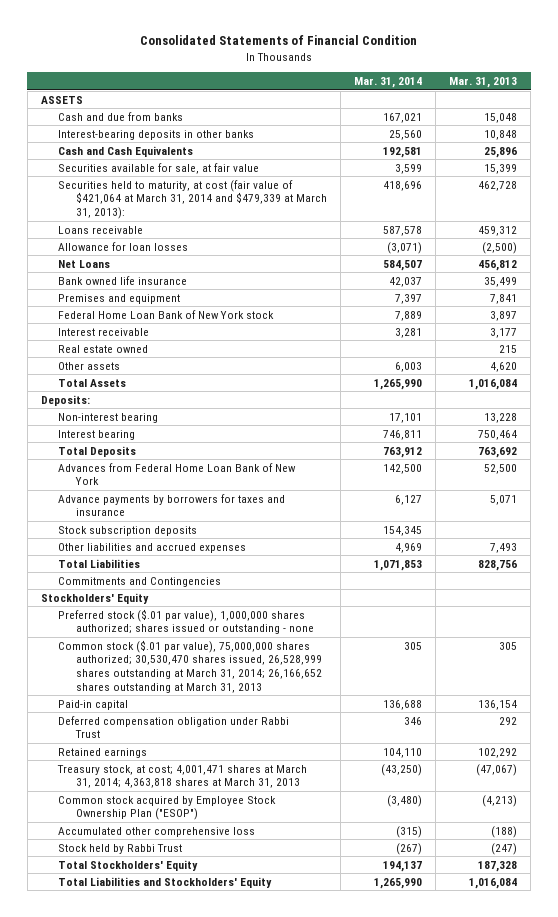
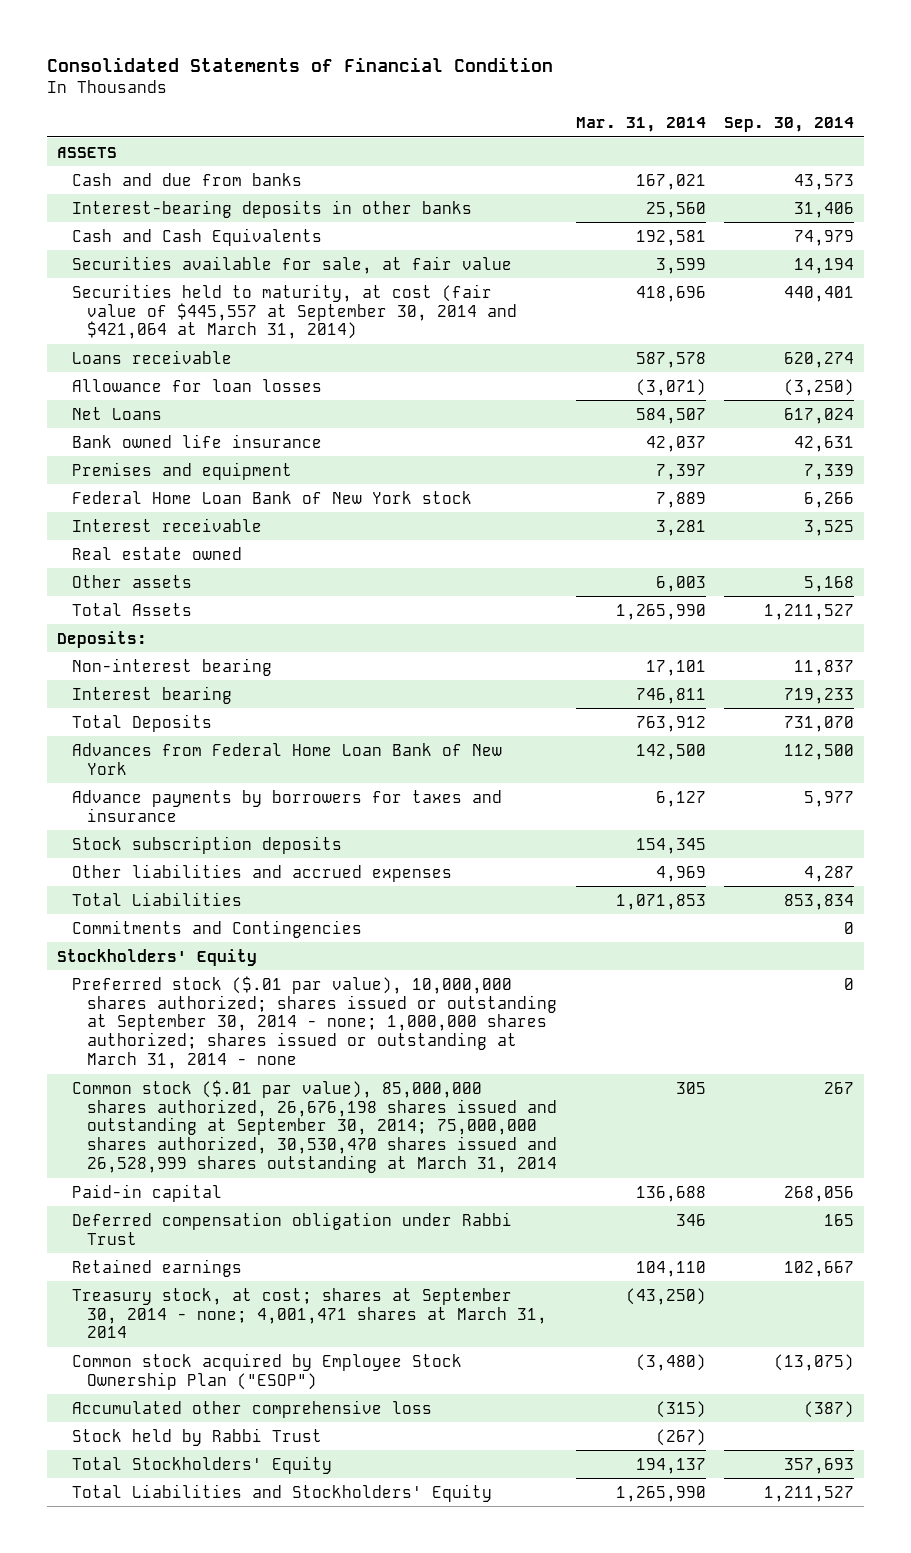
- | Mar. 31, 2014 | Mar. 31, 2013
+ | Mar. 31, 2014 | Sep. 30, 2014
- Securities held to maturity, at cost (fair value of $421,064 at March 31, 2014 and $479,339 at March 31, 2013): | 418,696 | 462,728
+ Securities held to maturity, at cost (fair value of $445,557 at September 30, 2014 and $421,064 at March 31, 2014) | 418,696 | 440,401
- Preferred stock ($.01 par value), 1,000,000 shares authorized; shares issued or outstanding - none
- Common stock ($.01 par value), 75,000,000 shares authorized; 30,530,470 shares issued, 26,528,999 shares outstanding at March 31, 2014; 26,166,652 shares outstanding at March 31, 2013 | 305 | 305
+ Preferred stock ($.01 par value), 10,000,000 shares authorized; shares issued or outstanding at September 30, 2014 - none; 1,000,000 shares authorized; shares issued or outstanding at March 31, 2014 - none | | 0
+ Common stock ($.01 par value), 85,000,000 shares authorized, 26,676,198 shares issued and outstanding at September 30, 2014; 75,000,000 shares authorized, 30,530,470 shares issued and 26,528,999 shares outstanding at March 31, 2014 | 305 | 267
- Treasury stock, at cost; 4,001,471 shares at March 31, 2014; 4,363,818 shares at March 31, 2013 | (43,250) | (47,067)
+ Treasury stock, at cost; shares at September 30, 2014 - none; 4,001,471 shares at March 31, 2014 | (43,250) |

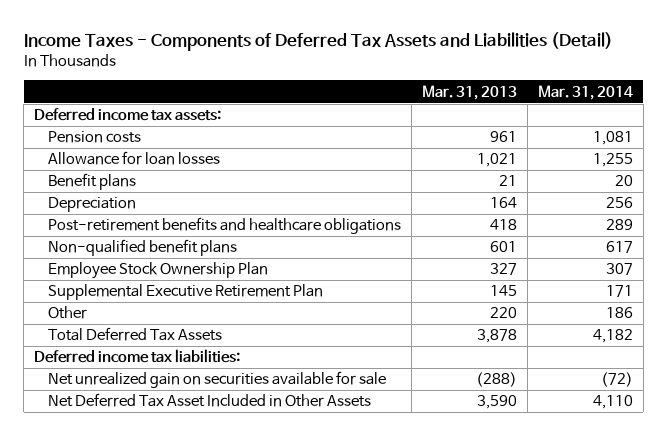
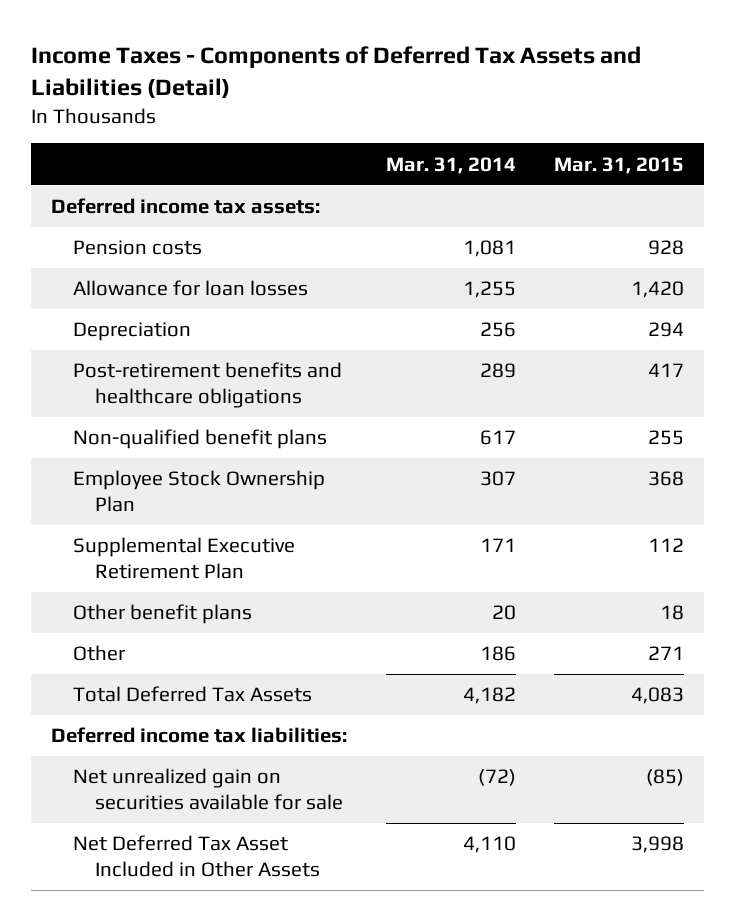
- | Mar. 31, 2013 | Mar. 31, 2014
+ | Mar. 31, 2014 | Mar. 31, 2015
- Benefit plans | 21 | 20
+ Other benefit plans | 20 | 18

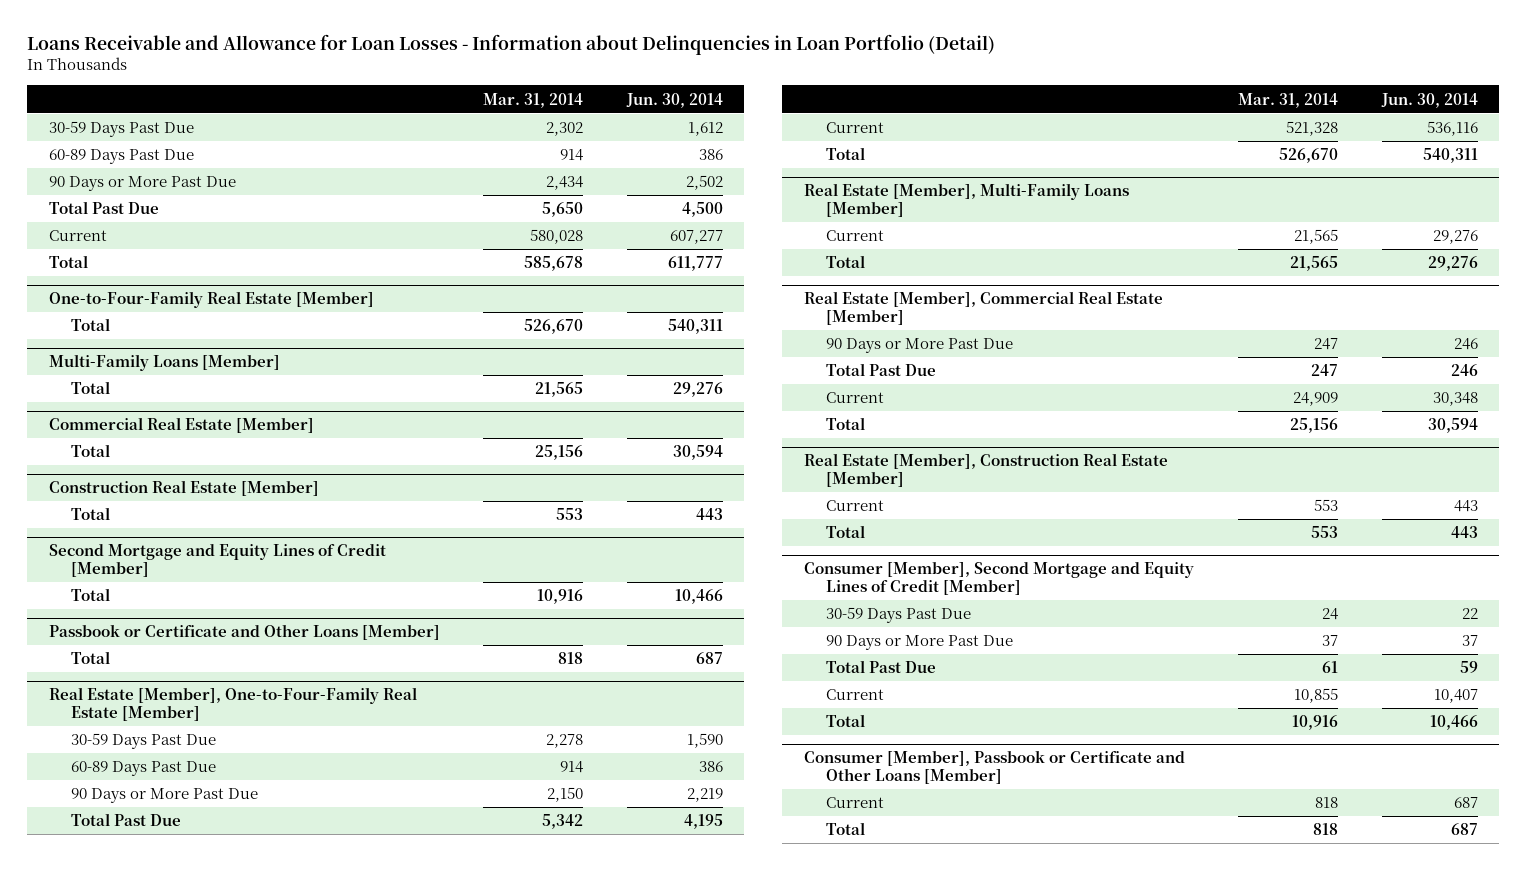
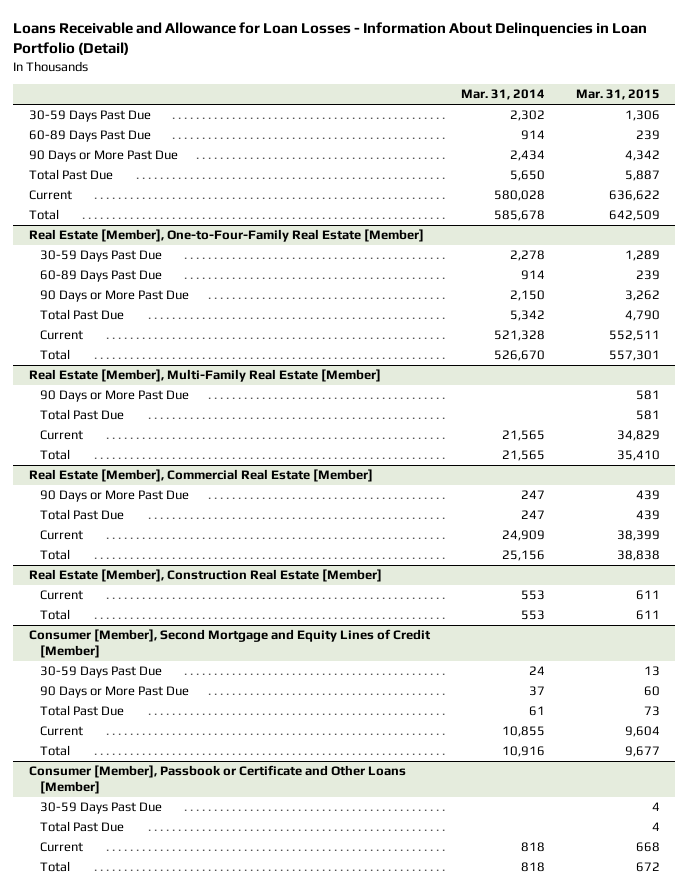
- Loans Receivable and Allowance for Loan Losses - Information about Delinquencies in Loan Portfolio (Detail)
+ Loans Receivable and Allowance for Loan Losses - Information About Delinquencies in Loan Portfolio (Detail)
- | Mar. 31, 2014 | Jun. 30, 2014
+ | Mar. 31, 2014 | Mar. 31, 2015
- One-to-Four-Family Real Estate [Member]
- Total | 526,670 | 540,311
- Multi-Family Loans [Member]
- Total | 21,565 | 29,276
- Commercial Real Estate [Member]
- Total | 25,156 | 30,594
- Construction Real Estate [Member]
- Total | 553 | 443
- Second Mortgage and Equity Lines of Credit [Member]
- Total | 10,916 | 10,466
- Passbook or Certificate and Other Loans [Member]
- Total | 818 | 687
- Real Estate [Member], Multi-Family Loans [Member]
+ Real Estate [Member], Multi-Family Real Estate [Member]
+ 90 Days or More Past Due | | 581
+ Total Past Due | | 581
@ Consumer [Member], Passbook or Certificate and Other Loans [Member]
+ 30-59 Days Past Due | | 4
+ Total Past Due | | 4

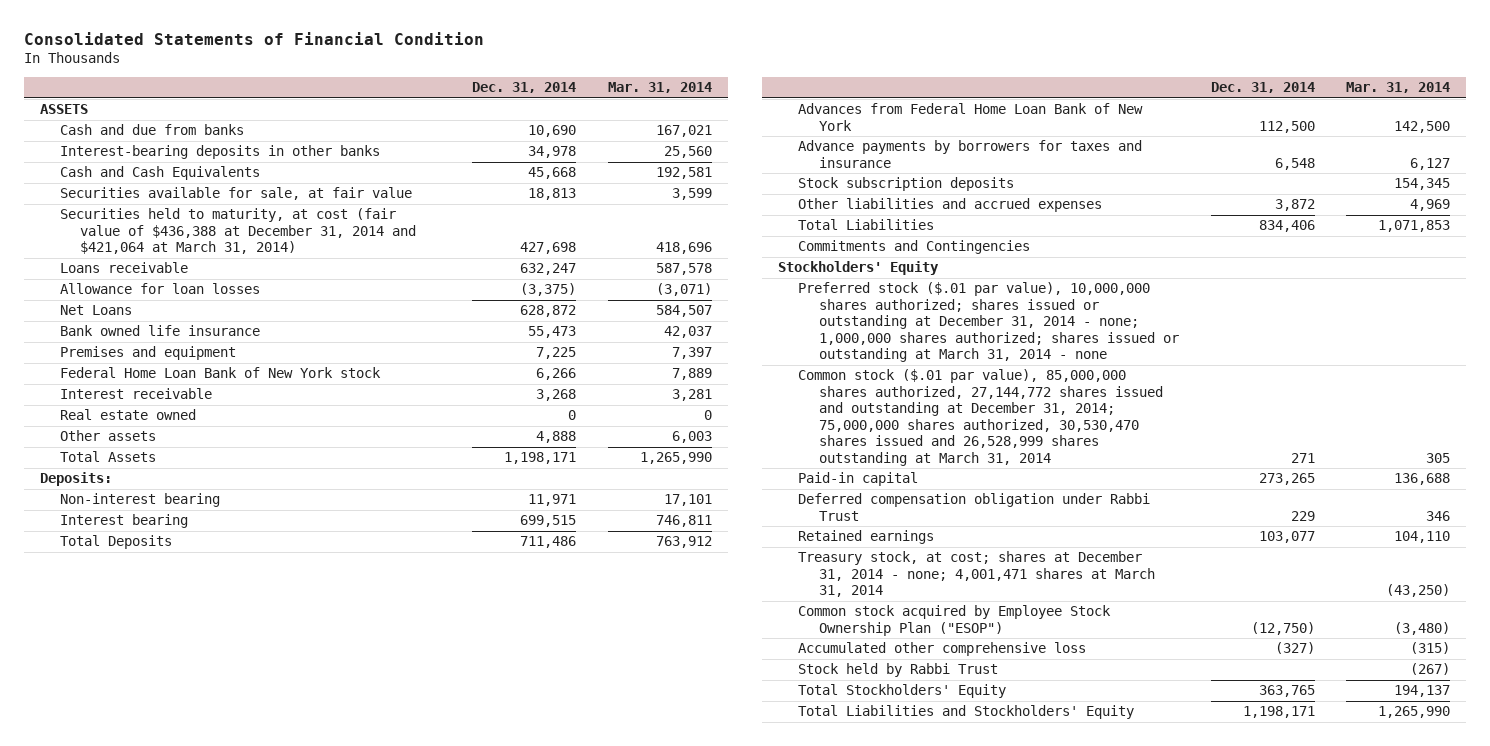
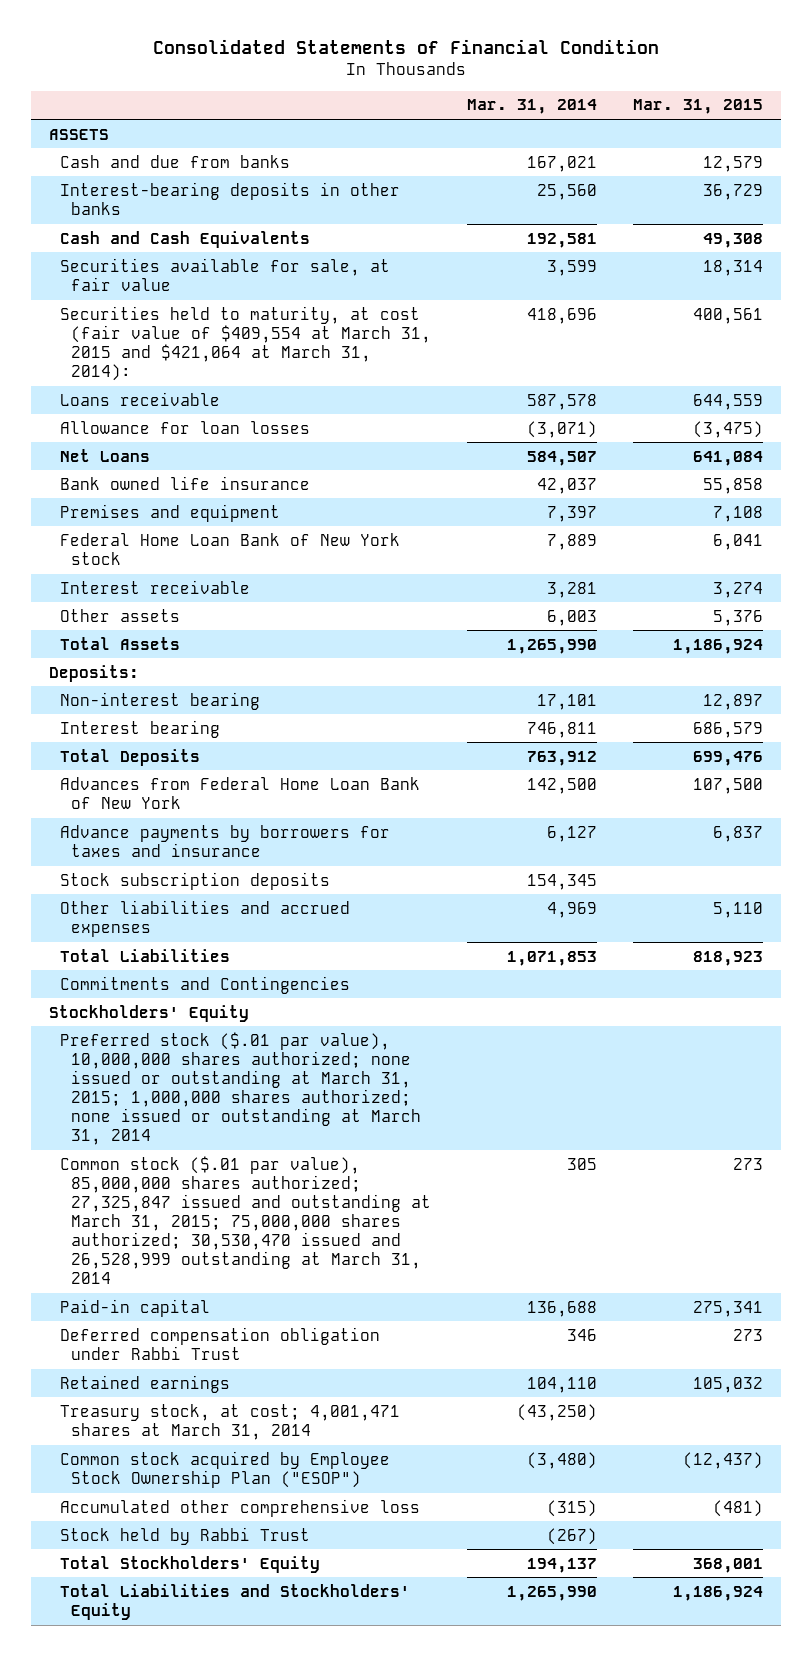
- | Dec. 31, 2014 | Mar. 31, 2014
+ | Mar. 31, 2014 | Mar. 31, 2015
- Securities held to maturity, at cost (fair value of $436,388 at December 31, 2014 and $421,064 at March 31, 2014) | 427,698 | 418,696
+ Securities held to maturity, at cost (fair value of $409,554 at March 31, 2015 and $421,064 at March 31, 2014): | 418,696 | 400,561
- Real estate owned | 0 | 0
- Preferred stock ($.01 par value), 10,000,000 shares authorized; shares issued or outstanding at December 31, 2014 - none; 1,000,000 shares authorized; shares issued or outstanding at March 31, 2014 - none
- Common stock ($.01 par value), 85,000,000 shares authorized, 27,144,772 shares issued and outstanding at December 31, 2014; 75,000,000 shares authorized, 30,530,470 shares issued and 26,528,999 shares outstanding at March 31, 2014 | 271 | 305
+ Preferred stock ($.01 par value), 10,000,000 shares authorized; none issued or outstanding at March 31, 2015; 1,000,000 shares authorized; none issued or outstanding at March 31, 2014
+ Common stock ($.01 par value), 85,000,000 shares authorized; 27,325,847 issued and outstanding at March 31, 2015; 75,000,000 shares authorized; 30,530,470 issued and 26,528,999 outstanding at March 31, 2014 | 305 | 273
- Treasury stock, at cost; shares at December 31, 2014 - none; 4,001,471 shares at March 31, 2014 | | (43,250)
+ Treasury stock, at cost; 4,001,471 shares at March 31, 2014 | (43,250) |

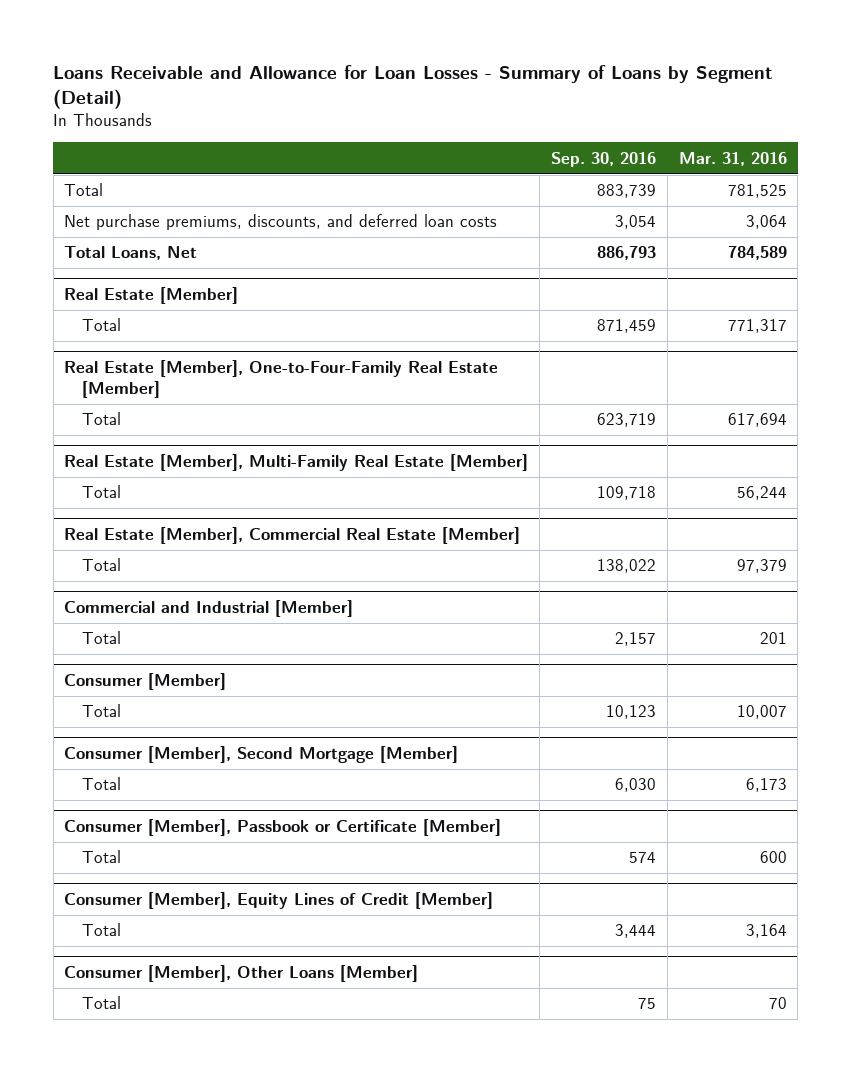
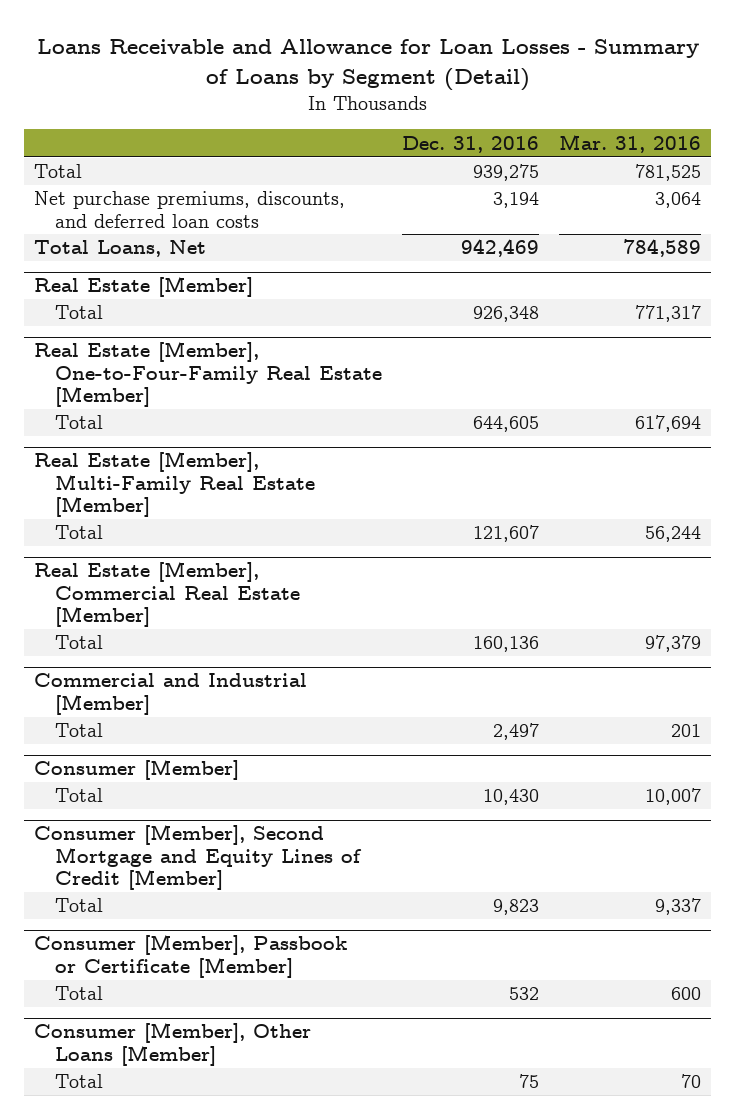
- | Sep. 30, 2016 | Mar. 31, 2016
+ | Dec. 31, 2016 | Mar. 31, 2016
- Consumer [Member], Second Mortgage [Member]
- Total | 6,030 | 6,173
+ Consumer [Member], Second Mortgage and Equity Lines of Credit [Member]
+ Total | 9,823 | 9,337
- Consumer [Member], Equity Lines of Credit [Member]
- Total | 3,444 | 3,164

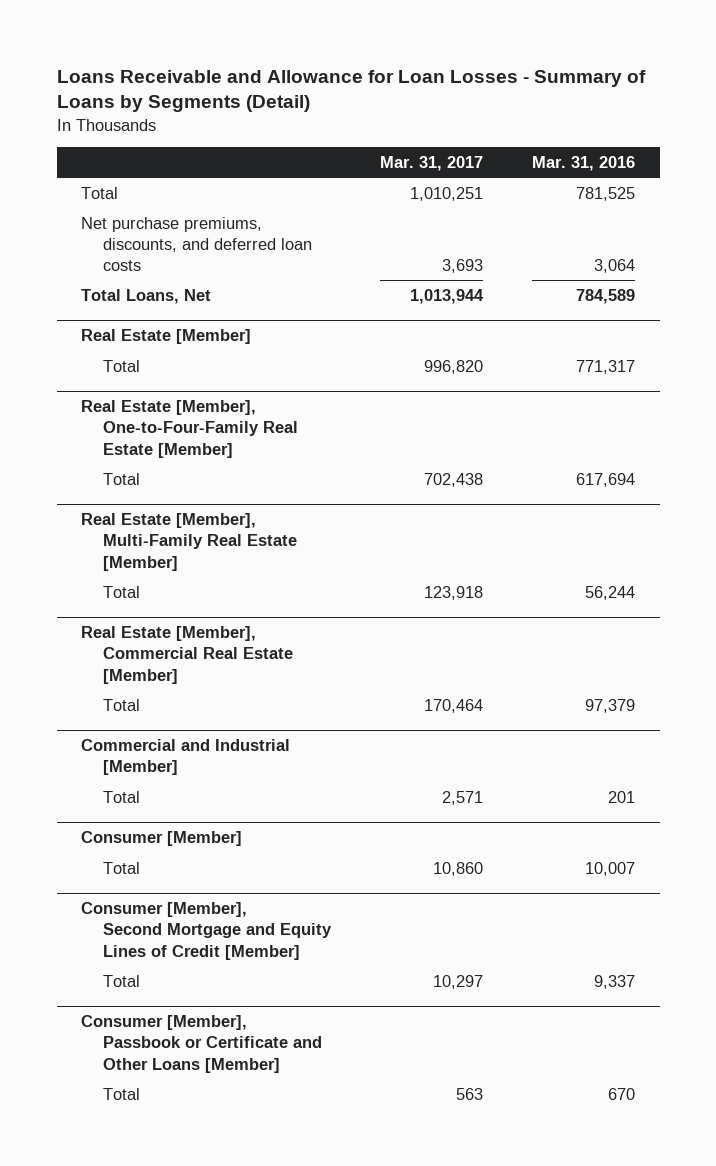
- Loans Receivable and Allowance for Loan Losses - Summary of Loans by Segment (Detail)
+ Loans Receivable and Allowance for Loan Losses - Summary of Loans by Segments (Detail)
- | Dec. 31, 2016 | Mar. 31, 2016
+ | Mar. 31, 2017 | Mar. 31, 2016
- Consumer [Member], Passbook or Certificate [Member]
- Total | 532 | 600
- Consumer [Member], Other Loans [Member]
- Total | 75 | 70
+ Consumer [Member], Passbook or Certificate and Other Loans [Member]
+ Total | 563 | 670

